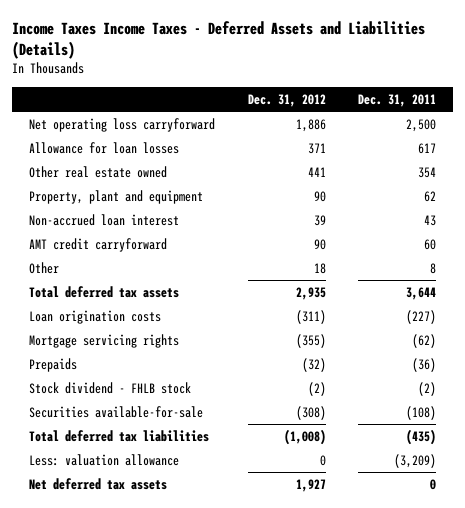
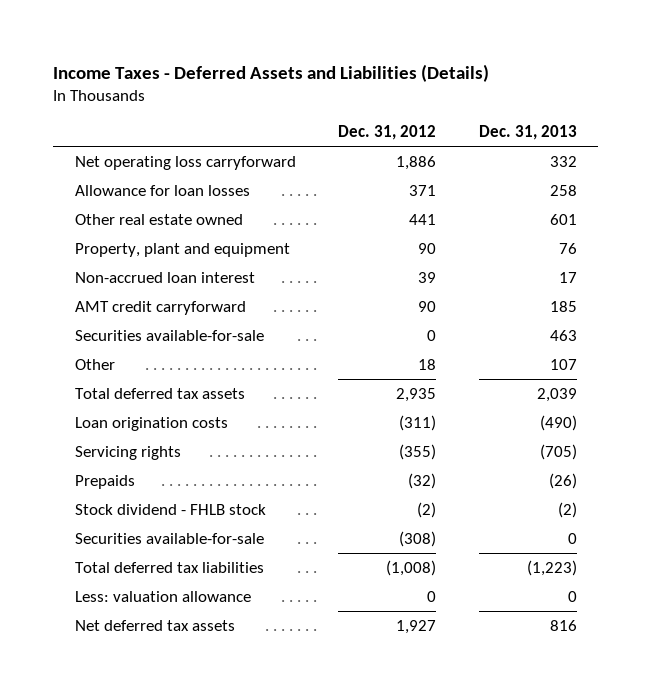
- Income Taxes Income Taxes - Deferred Assets and Liabilities (Details)
+ Income Taxes - Deferred Assets and Liabilities (Details)
- | Dec. 31, 2012 | Dec. 31, 2011
+ | Dec. 31, 2012 | Dec. 31, 2013
+ Securities available-for-sale | 0 | 463
- Mortgage servicing rights | (355) | (62)
+ Servicing rights | (355) | (705)

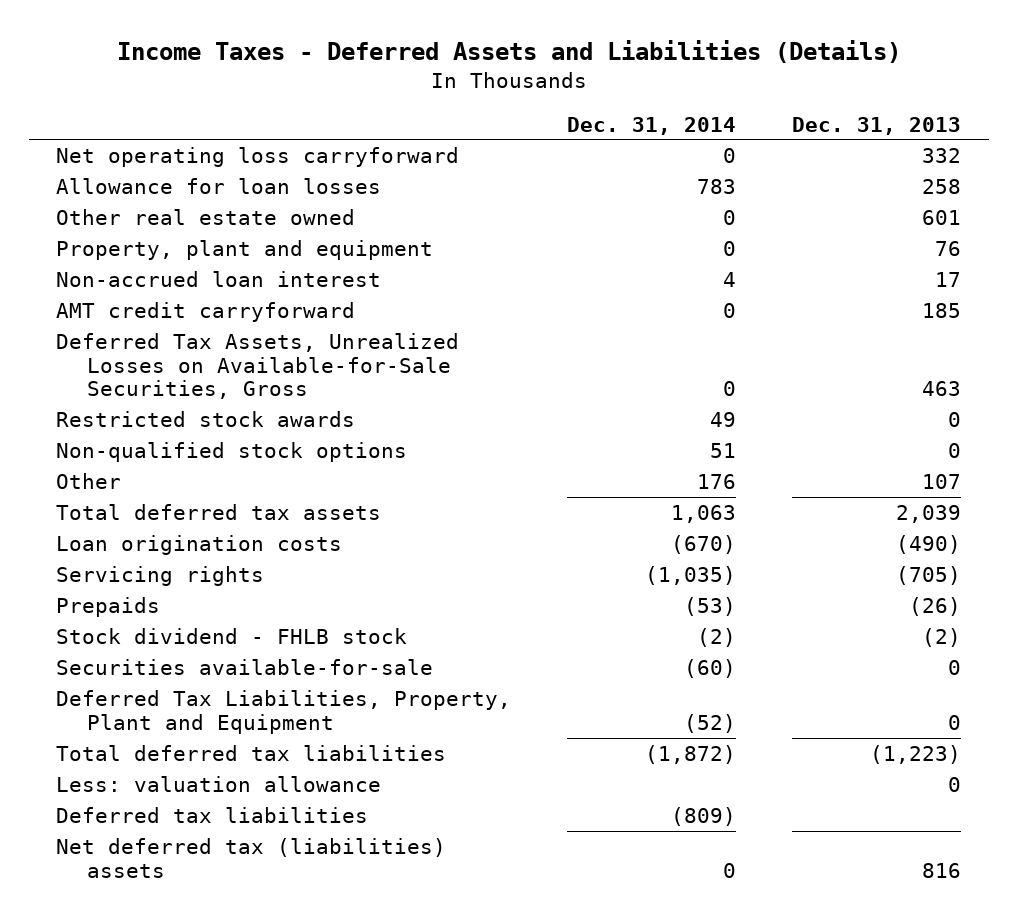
- | Dec. 31, 2012 | Dec. 31, 2013
+ | Dec. 31, 2014 | Dec. 31, 2013
- Securities available-for-sale | 0 | 463
+ Deferred Tax Assets, Unrealized Losses on Available-for-Sale Securities, Gross | 0 | 463
+ Restricted stock awards | 49 | 0
+ Non-qualified stock options | 51 | 0
+ Deferred Tax Liabilities, Property, Plant and Equipment | (52) | 0
- Net deferred tax assets | 1,927 | 816
+ Deferred tax liabilities | (809) |
+ Net deferred tax (liabilities) assets | 0 | 816

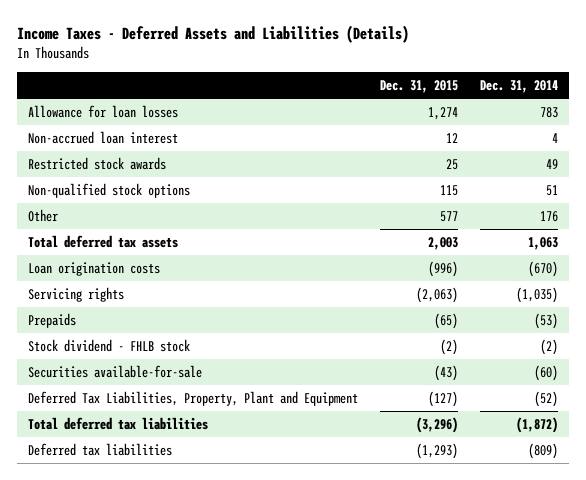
- | Dec. 31, 2014 | Dec. 31, 2013
+ | Dec. 31, 2015 | Dec. 31, 2014
- Net operating loss carryforward | 0 | 332
- Other real estate owned | 0 | 601
- Property, plant and equipment | 0 | 76
- AMT credit carryforward | 0 | 185
- Deferred Tax Assets, Unrealized Losses on Available-for-Sale Securities, Gross | 0 | 463
- Less: valuation allowance | | 0
- Net deferred tax (liabilities) assets | 0 | 816

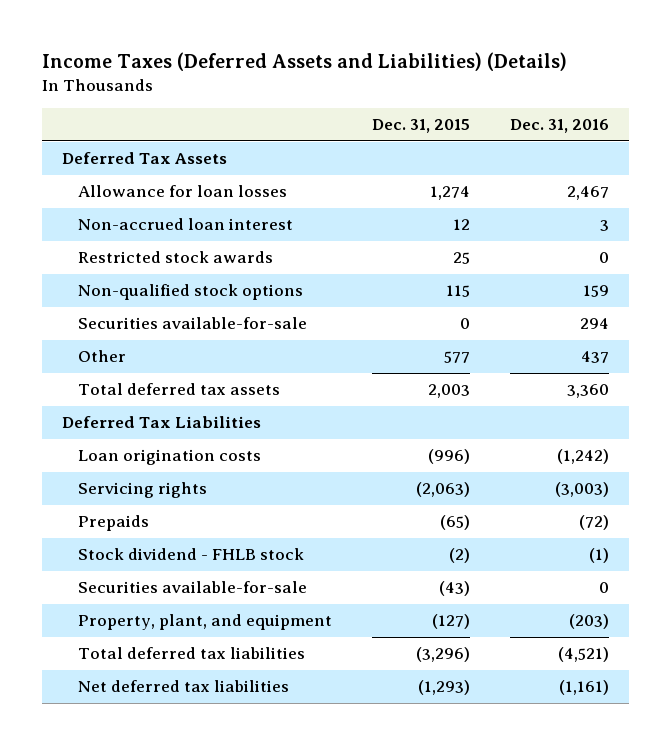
- Income Taxes - Deferred Assets and Liabilities (Details)
+ Income Taxes (Deferred Assets and Liabilities) (Details)
- | Dec. 31, 2015 | Dec. 31, 2014
+ | Dec. 31, 2015 | Dec. 31, 2016
+ Deferred Tax Assets
+ Securities available-for-sale | 0 | 294
+ Deferred Tax Liabilities
- Deferred Tax Liabilities, Property, Plant and Equipment | (127) | (52)
+ Property, plant, and equipment | (127) | (203)
- Deferred tax liabilities | (1,293) | (809)
+ Net deferred tax liabilities | (1,293) | (1,161)

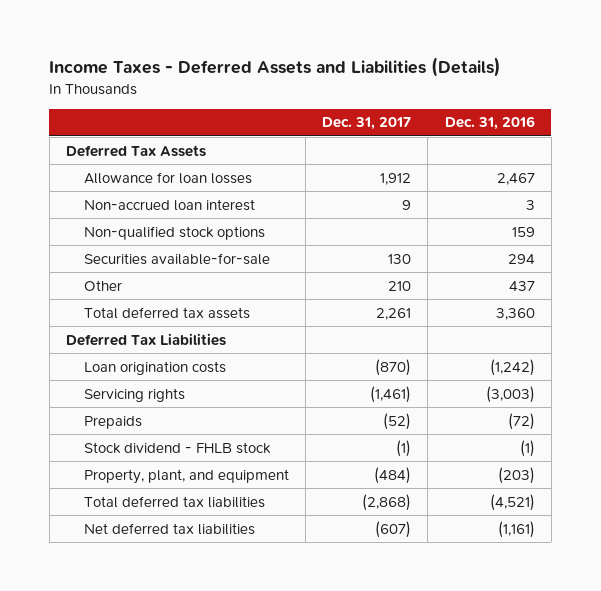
- Income Taxes (Deferred Assets and Liabilities) (Details)
+ Income Taxes - Deferred Assets and Liabilities (Details)
- | Dec. 31, 2015 | Dec. 31, 2016
+ | Dec. 31, 2017 | Dec. 31, 2016
- Restricted stock awards | 25 | 0
- Securities available-for-sale | (43) | 0

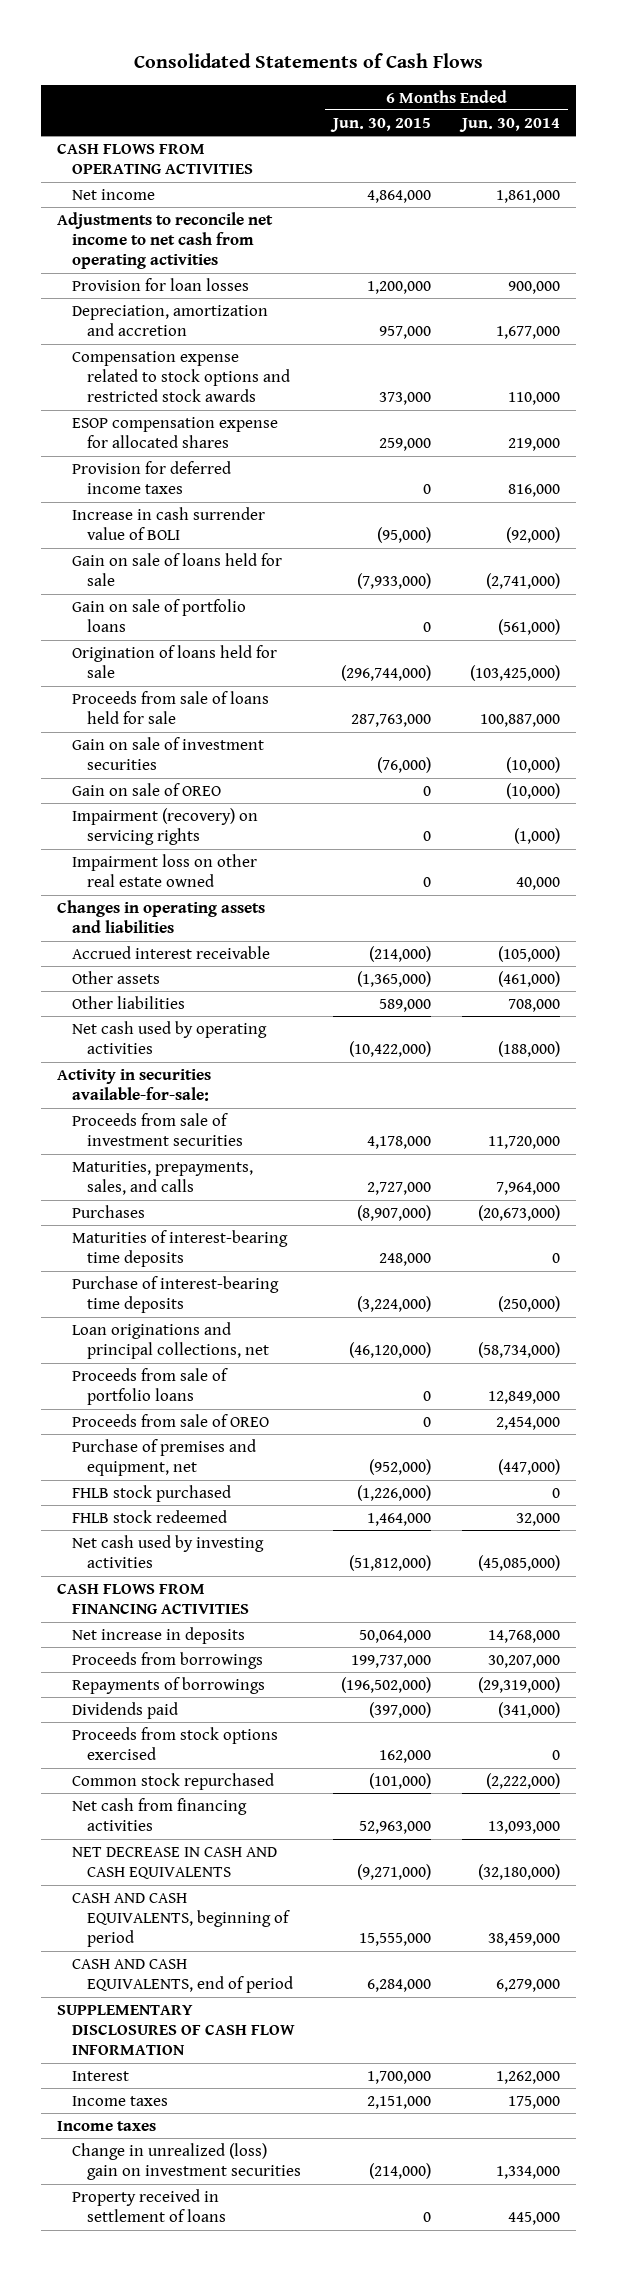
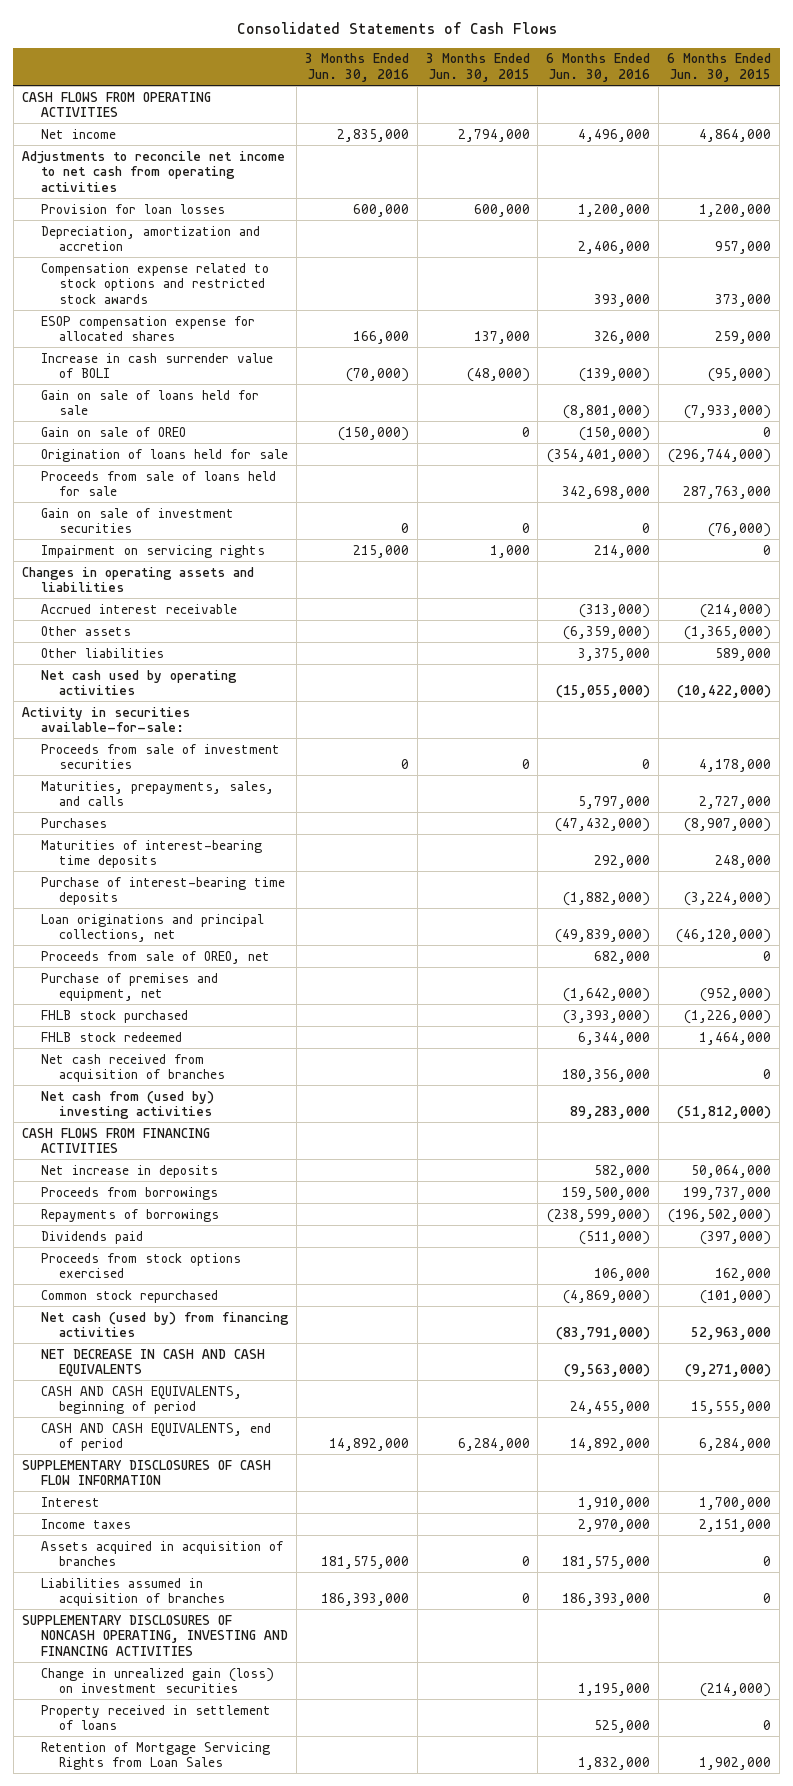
- | 6 Months Ended Jun. 30, 2015 | 6 Months Ended Jun. 30, 2014
+ | 3 Months Ended Jun. 30, 2016 | 3 Months Ended Jun. 30, 2015 | 6 Months Ended Jun. 30, 2016 | 6 Months Ended Jun. 30, 2015
- Provision for deferred income taxes | 0 | 816,000
- Gain on sale of portfolio loans | 0 | (561,000)
moved up: Gain on sale of OREO | (150,000) | 0 | (150,000) | 0
- Impairment (recovery) on servicing rights | 0 | (1,000)
- Impairment loss on other real estate owned | 0 | 40,000
+ Impairment on servicing rights | 215,000 | 1,000 | 214,000 | 0
- Proceeds from sale of portfolio loans | 0 | 12,849,000
- Proceeds from sale of OREO | 0 | 2,454,000
+ Proceeds from sale of OREO, net | | | 682,000 | 0
- Net cash used by investing activities | (51,812,000) | (45,085,000)
+ Net cash received from acquisition of branches | | | 180,356,000 | 0
+ Net cash from (used by) investing activities | | | 89,283,000 | (51,812,000)
- Net cash from financing activities | 52,963,000 | 13,093,000
+ Net cash (used by) from financing activities | | | (83,791,000) | 52,963,000
- Income taxes
- Change in unrealized (loss) gain on investment securities | (214,000) | 1,334,000
+ Assets acquired in acquisition of branches | 181,575,000 | 0 | 181,575,000 | 0
+ Liabilities assumed in acquisition of branches | 186,393,000 | 0 | 186,393,000 | 0
+ SUPPLEMENTARY DISCLOSURES OF NONCASH OPERATING, INVESTING AND FINANCING ACTIVITIES
+ Change in unrealized gain (loss) on investment securities | | | 1,195,000 | (214,000)
+ Retention of Mortgage Servicing Rights from Loan Sales | | | 1,832,000 | 1,902,000

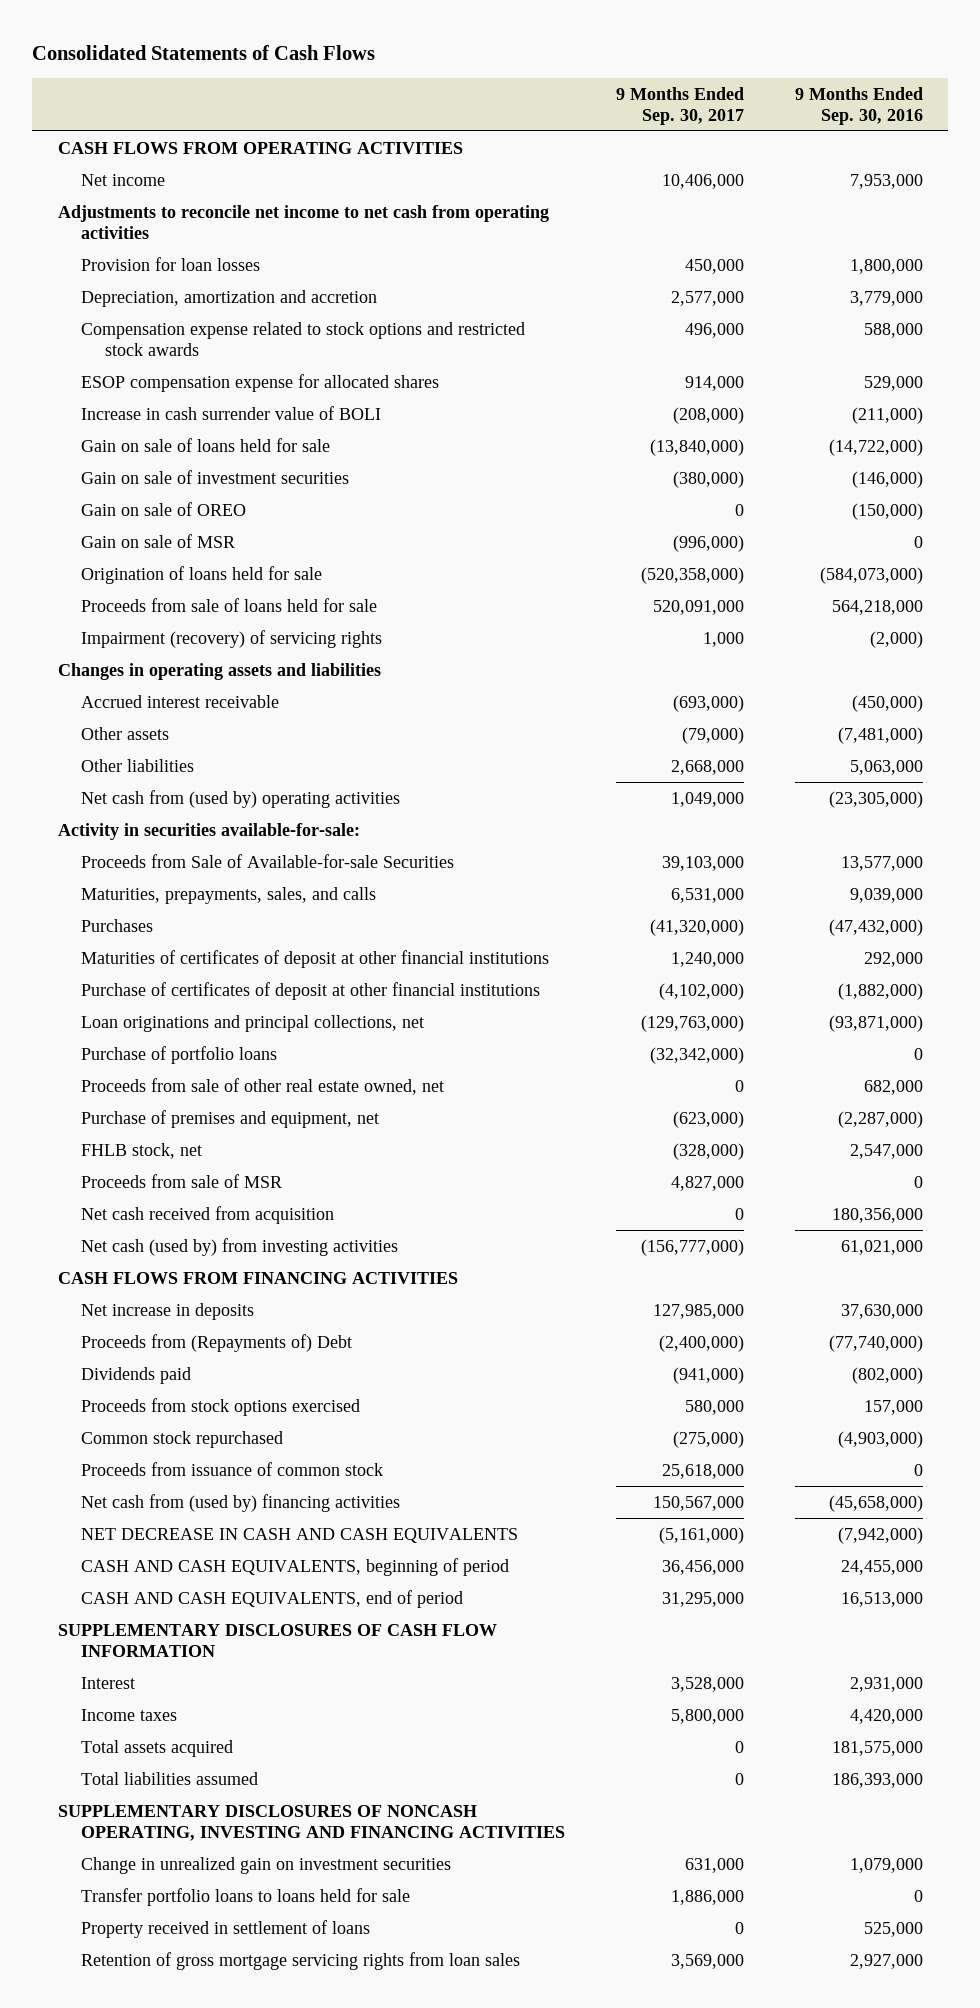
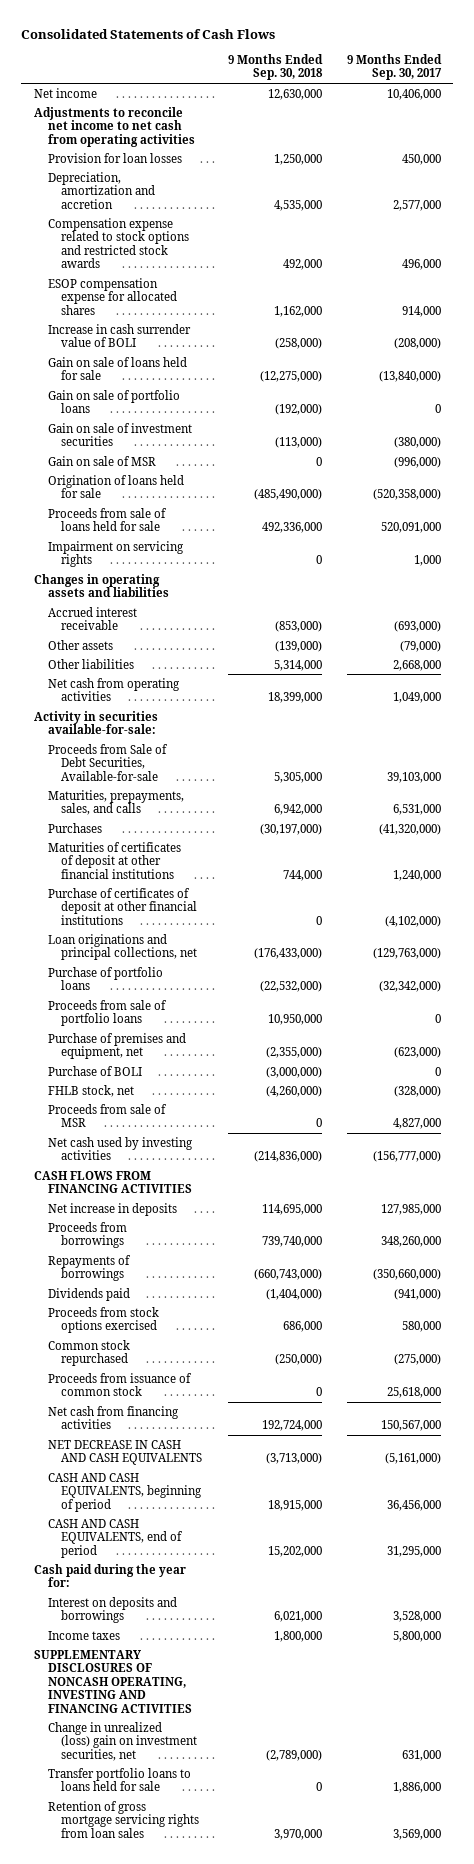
- | 9 Months Ended Sep. 30, 2017 | 9 Months Ended Sep. 30, 2016
+ | 9 Months Ended Sep. 30, 2018 | 9 Months Ended Sep. 30, 2017
- CASH FLOWS FROM OPERATING ACTIVITIES
+ Gain on sale of portfolio loans | (192,000) | 0
- Gain on sale of OREO | 0 | (150,000)
- Impairment (recovery) of servicing rights | 1,000 | (2,000)
+ Impairment on servicing rights | 0 | 1,000
- Net cash from (used by) operating activities | 1,049,000 | (23,305,000)
+ Net cash from operating activities | 18,399,000 | 1,049,000
- Proceeds from Sale of Available-for-sale Securities | 39,103,000 | 13,577,000
+ Proceeds from Sale of Debt Securities, Available-for-sale | 5,305,000 | 39,103,000
- Proceeds from sale of other real estate owned, net | 0 | 682,000
+ Proceeds from sale of portfolio loans | 10,950,000 | 0
+ Purchase of BOLI | (3,000,000) | 0
- Net cash received from acquisition | 0 | 180,356,000
- Net cash (used by) from investing activities | (156,777,000) | 61,021,000
+ Net cash used by investing activities | (214,836,000) | (156,777,000)
- Proceeds from (Repayments of) Debt | (2,400,000) | (77,740,000)
+ Proceeds from borrowings | 739,740,000 | 348,260,000
+ Repayments of borrowings | (660,743,000) | (350,660,000)
- Net cash from (used by) financing activities | 150,567,000 | (45,658,000)
+ Net cash from financing activities | 192,724,000 | 150,567,000
- SUPPLEMENTARY DISCLOSURES OF CASH FLOW INFORMATION
- Interest | 3,528,000 | 2,931,000
+ Cash paid during the year for:
+ Interest on deposits and borrowings | 6,021,000 | 3,528,000
- Total assets acquired | 0 | 181,575,000
- Total liabilities assumed | 0 | 186,393,000
- Change in unrealized gain on investment securities | 631,000 | 1,079,000
+ Change in unrealized (loss) gain on investment securities, net | (2,789,000) | 631,000
- Property received in settlement of loans | 0 | 525,000

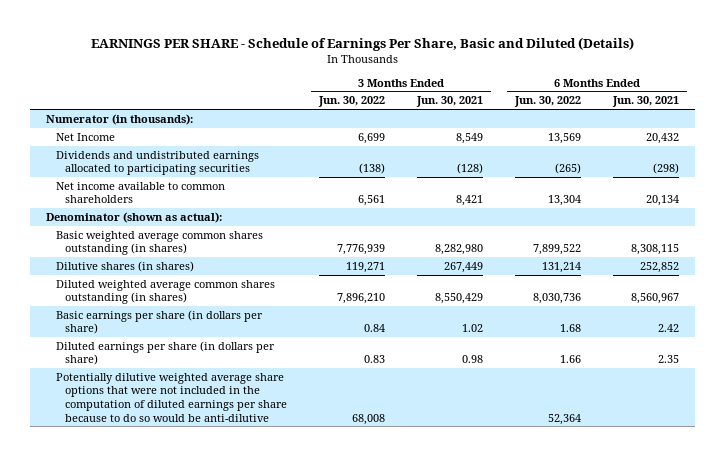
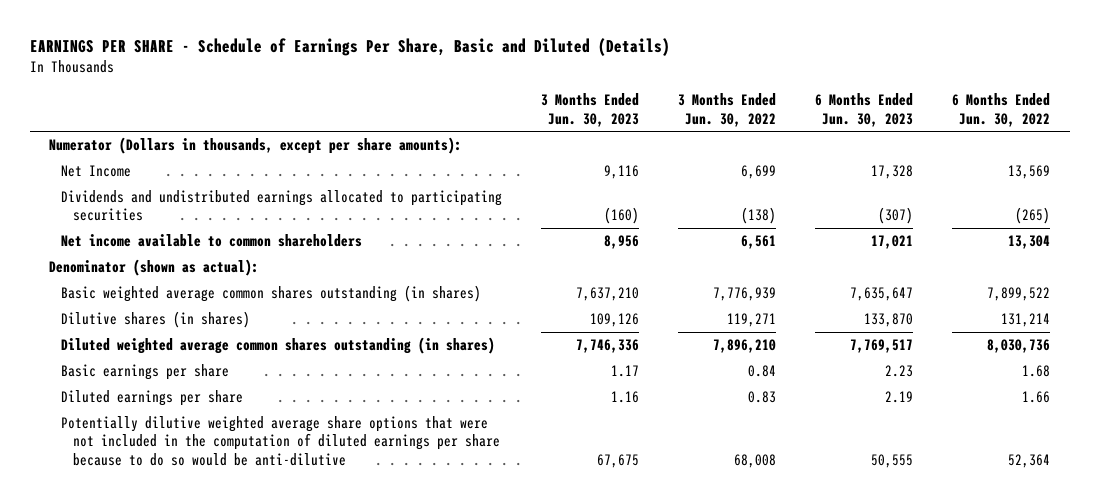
- | 3 Months Ended Jun. 30, 2022 | 3 Months Ended Jun. 30, 2021 | 6 Months Ended Jun. 30, 2022 | 6 Months Ended Jun. 30, 2021
+ | 3 Months Ended Jun. 30, 2023 | 3 Months Ended Jun. 30, 2022 | 6 Months Ended Jun. 30, 2023 | 6 Months Ended Jun. 30, 2022
- Numerator (in thousands):
+ Numerator (Dollars in thousands, except per share amounts):
- Basic earnings per share (in dollars per share) | 0.84 | 1.02 | 1.68 | 2.42
- Diluted earnings per share (in dollars per share) | 0.83 | 0.98 | 1.66 | 2.35
+ Basic earnings per share | 1.17 | 0.84 | 2.23 | 1.68
+ Diluted earnings per share | 1.16 | 0.83 | 2.19 | 1.66

